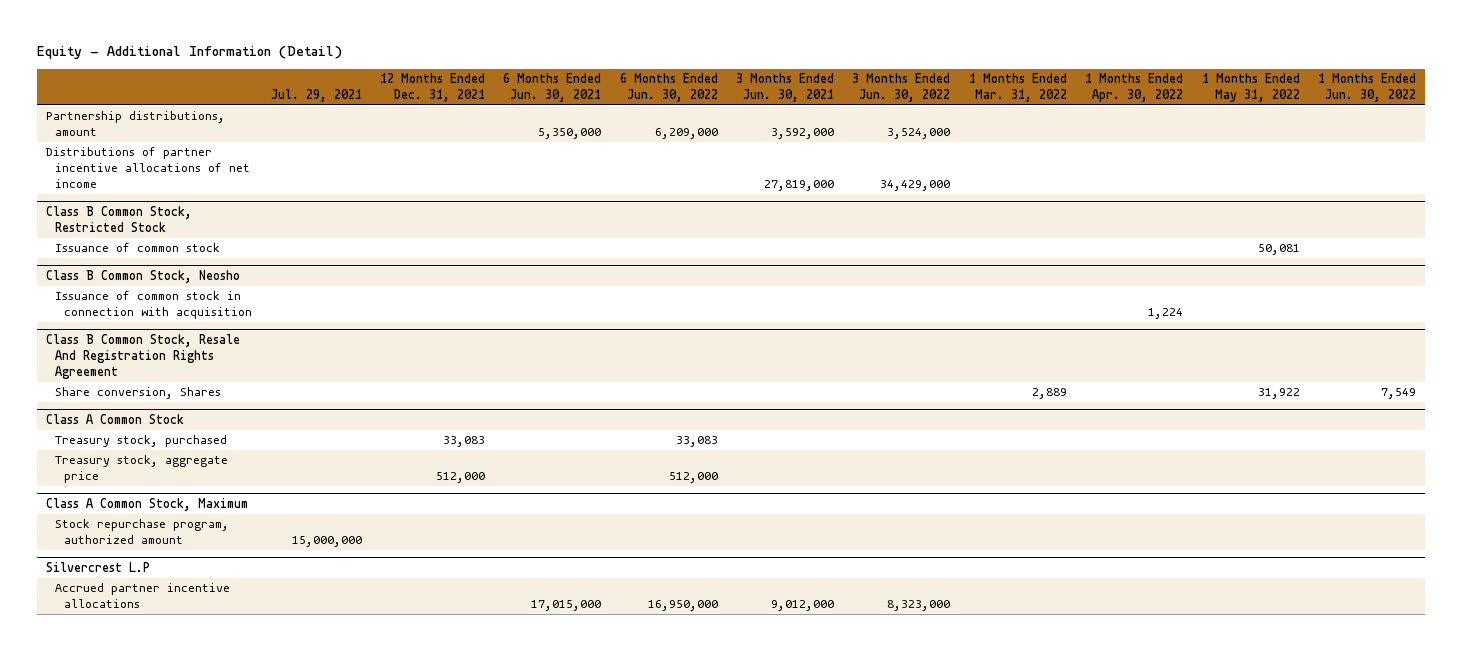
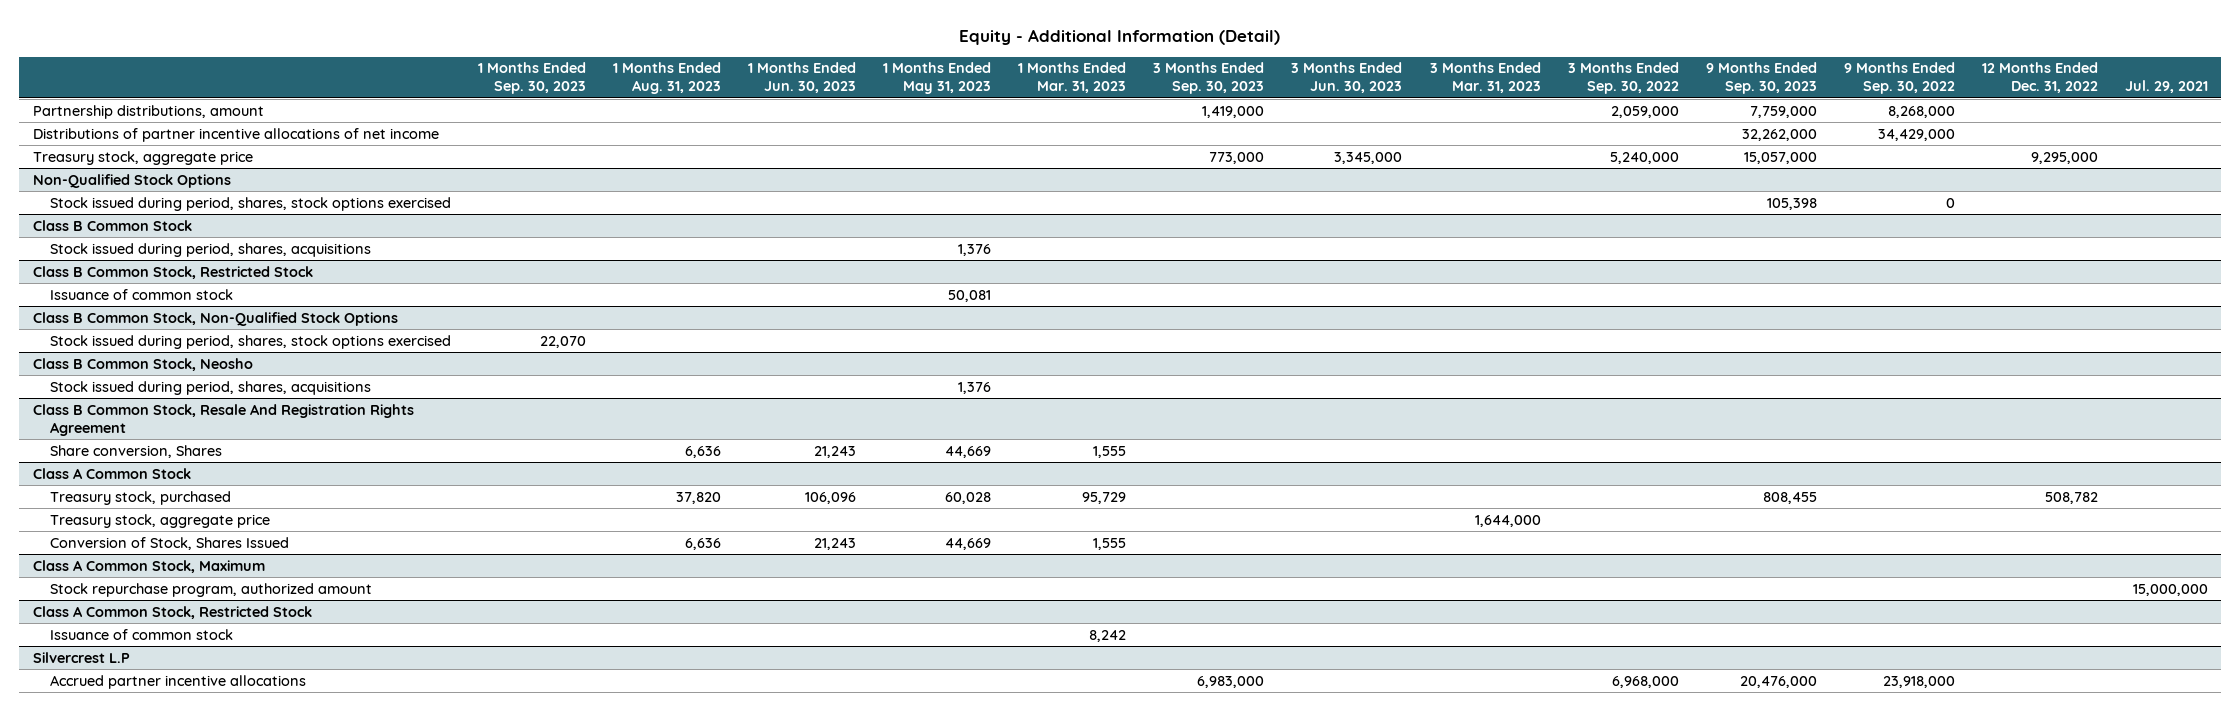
- | Jul. 29, 2021 | 12 Months Ended Dec. 31, 2021 | 6 Months Ended Jun. 30, 2021 | 6 Months Ended Jun. 30, 2022 | 3 Months Ended Jun. 30, 2021 | 3 Months Ended Jun. 30, 2022 | 1 Months Ended Mar. 31, 2022 | 1 Months Ended Apr. 30, 2022 | 1 Months Ended May 31, 2022 | 1 Months Ended Jun. 30, 2022
+ | 1 Months Ended Sep. 30, 2023 | 1 Months Ended Aug. 31, 2023 | 1 Months Ended Jun. 30, 2023 | 1 Months Ended May 31, 2023 | 1 Months Ended Mar. 31, 2023 | 3 Months Ended Sep. 30, 2023 | 3 Months Ended Jun. 30, 2023 | 3 Months Ended Mar. 31, 2023 | 3 Months Ended Sep. 30, 2022 | 9 Months Ended Sep. 30, 2023 | 9 Months Ended Sep. 30, 2022 | 12 Months Ended Dec. 31, 2022 | Jul. 29, 2021
+ Treasury stock, aggregate price | | | | | | 773,000 | 3,345,000 | | 5,240,000 | 15,057,000 | | 9,295,000 |
+ Non-Qualified Stock Options
+ Stock issued during period, shares, stock options exercised | | | | | | | | | | 105,398 | 0 | |
+ Class B Common Stock
+ Stock issued during period, shares, acquisitions | | | | 1,376 | | | | | | | | |
+ Class B Common Stock, Non-Qualified Stock Options
+ Stock issued during period, shares, stock options exercised | 22,070 | | | | | | | | | | | |
@ Class B Common Stock, Neosho
- Issuance of common stock in connection with acquisition | | | | | | | | 1,224 | |
+ Stock issued during period, shares, acquisitions | | | | 1,376 | | | | | | | | |
@ Class A Common Stock
+ Conversion of Stock, Shares Issued | | 6,636 | 21,243 | 44,669 | 1,555 | | | | | | | |
+ Class A Common Stock, Restricted Stock
+ Issuance of common stock | | | | | 8,242 | | | | | | | |

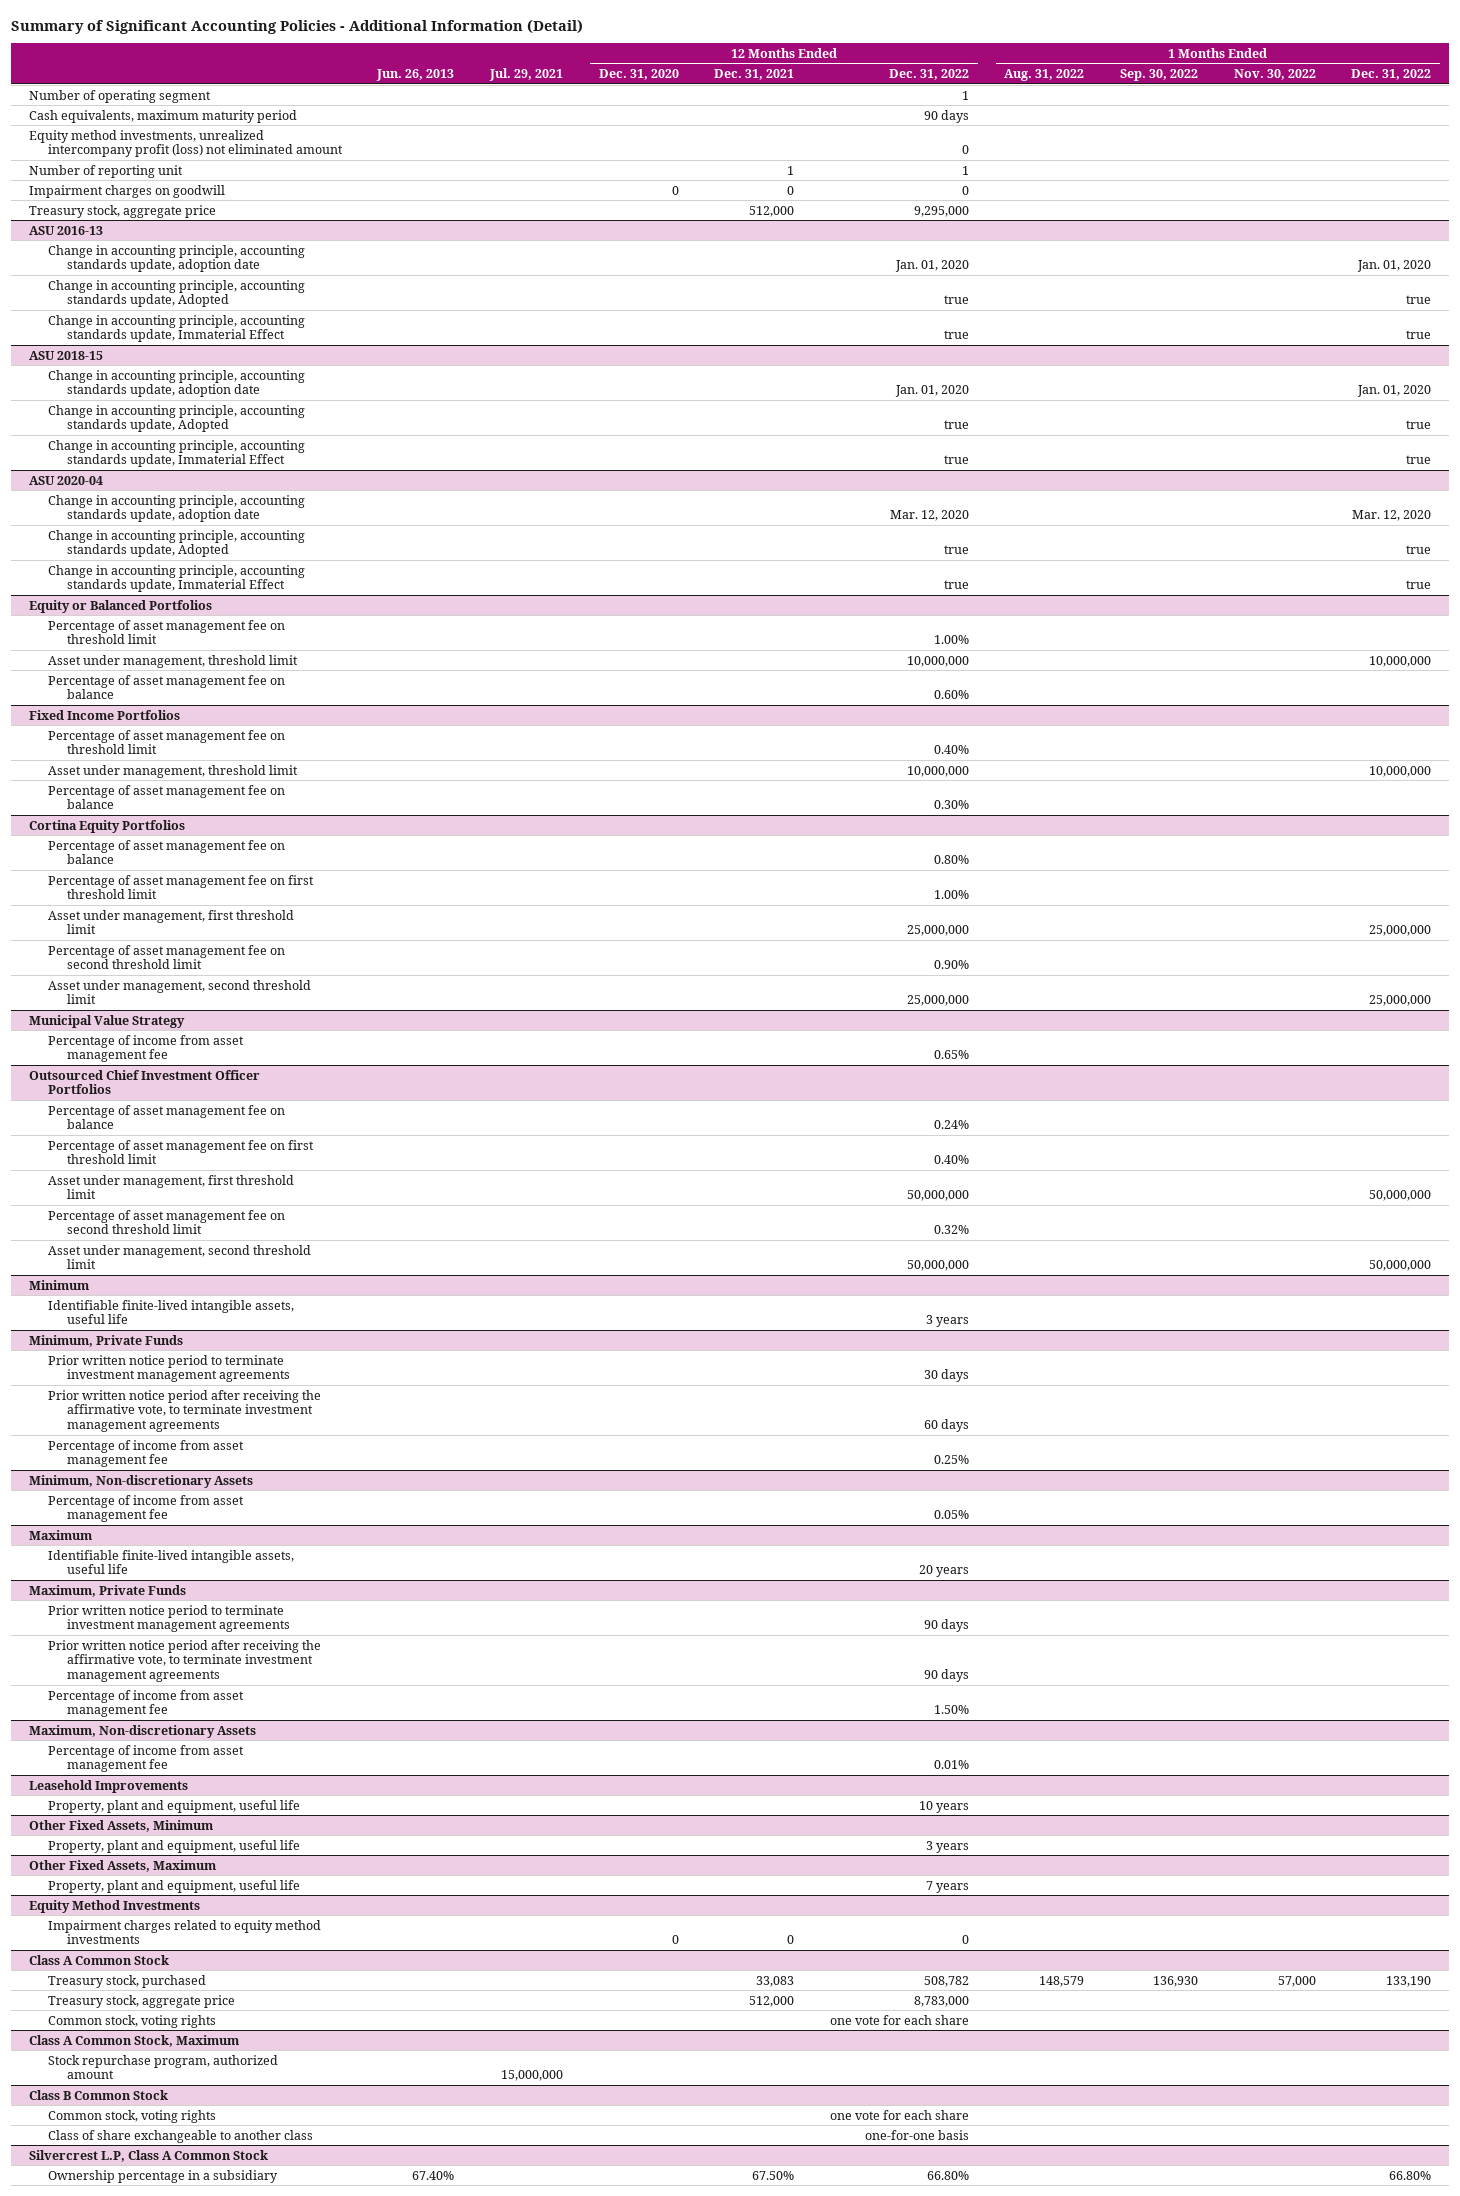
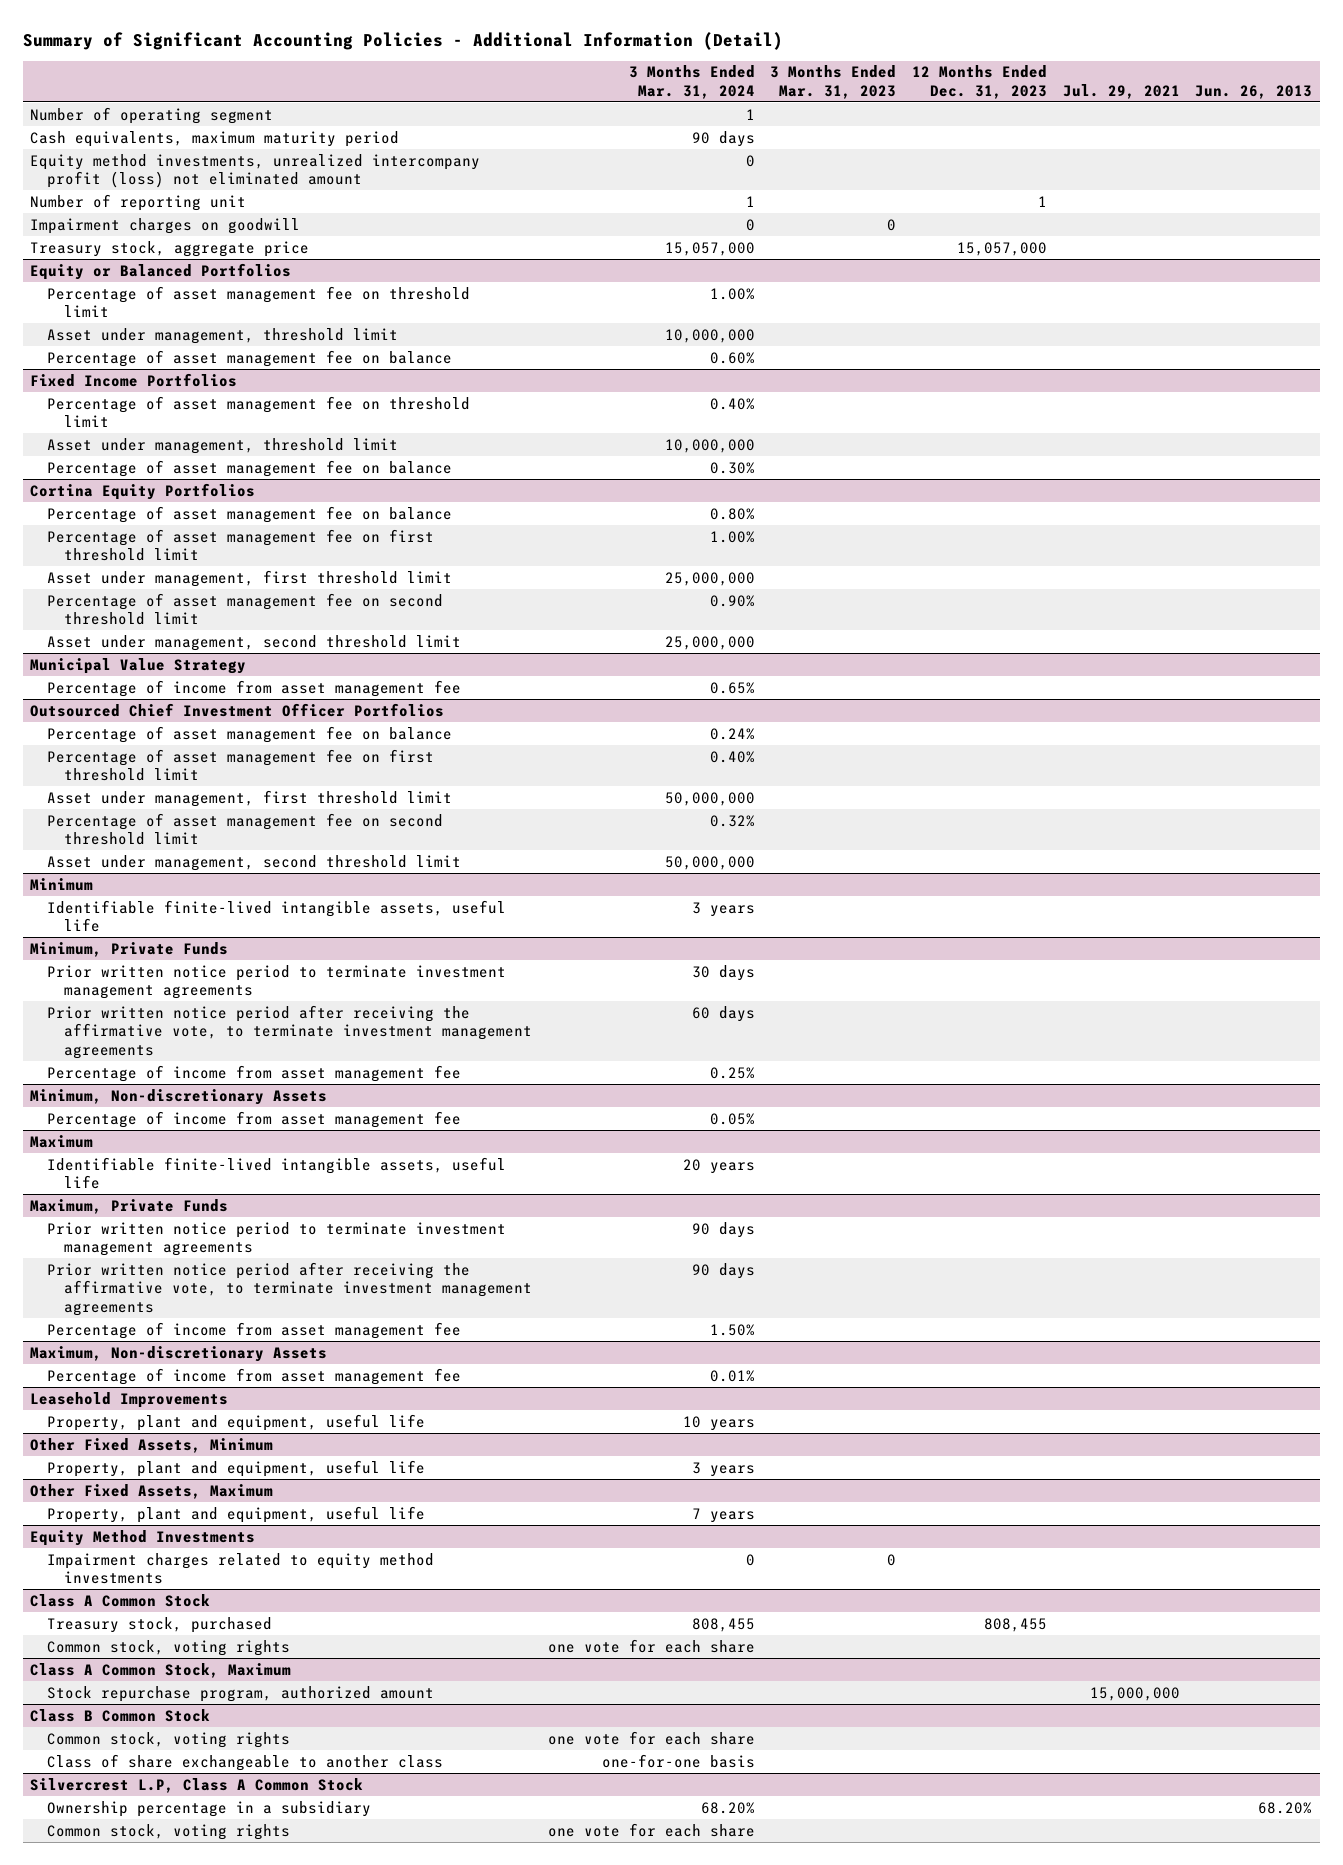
- | Jun. 26, 2013 | Jul. 29, 2021 | 12 Months Ended Dec. 31, 2020 | 12 Months Ended Dec. 31, 2021 | 12 Months Ended Dec. 31, 2022 | 1 Months Ended Aug. 31, 2022 | 1 Months Ended Sep. 30, 2022 | 1 Months Ended Nov. 30, 2022 | 1 Months Ended Dec. 31, 2022
+ | 3 Months Ended Mar. 31, 2024 | 3 Months Ended Mar. 31, 2023 | 12 Months Ended Dec. 31, 2023 | Jul. 29, 2021 | Jun. 26, 2013
- ASU 2016-13
- Change in accounting principle, accounting standards update, adoption date | | | | | Jan. 01, 2020 | | | | Jan. 01, 2020
- Change in accounting principle, accounting standards update, Adopted | | | | | true | | | | true
- Change in accounting principle, accounting standards update, Immaterial Effect | | | | | true | | | | true
- ASU 2018-15
- Change in accounting principle, accounting standards update, adoption date | | | | | Jan. 01, 2020 | | | | Jan. 01, 2020
- Change in accounting principle, accounting standards update, Adopted | | | | | true | | | | true
- Change in accounting principle, accounting standards update, Immaterial Effect | | | | | true | | | | true
- ASU 2020-04
- Change in accounting principle, accounting standards update, adoption date | | | | | Mar. 12, 2020 | | | | Mar. 12, 2020
- Change in accounting principle, accounting standards update, Adopted | | | | | true | | | | true
- Change in accounting principle, accounting standards update, Immaterial Effect | | | | | true | | | | true
@ Class A Common Stock
- Treasury stock, aggregate price | | | | 512,000 | 8,783,000 | | | |
@ Silvercrest L.P, Class A Common Stock
- Ownership percentage in a subsidiary | 67.40% | | | 67.50% | 66.80% | | | | 66.80%
+ Ownership percentage in a subsidiary | 68.20% | | | | 68.20%
+ Common stock, voting rights | one vote for each share | | | |

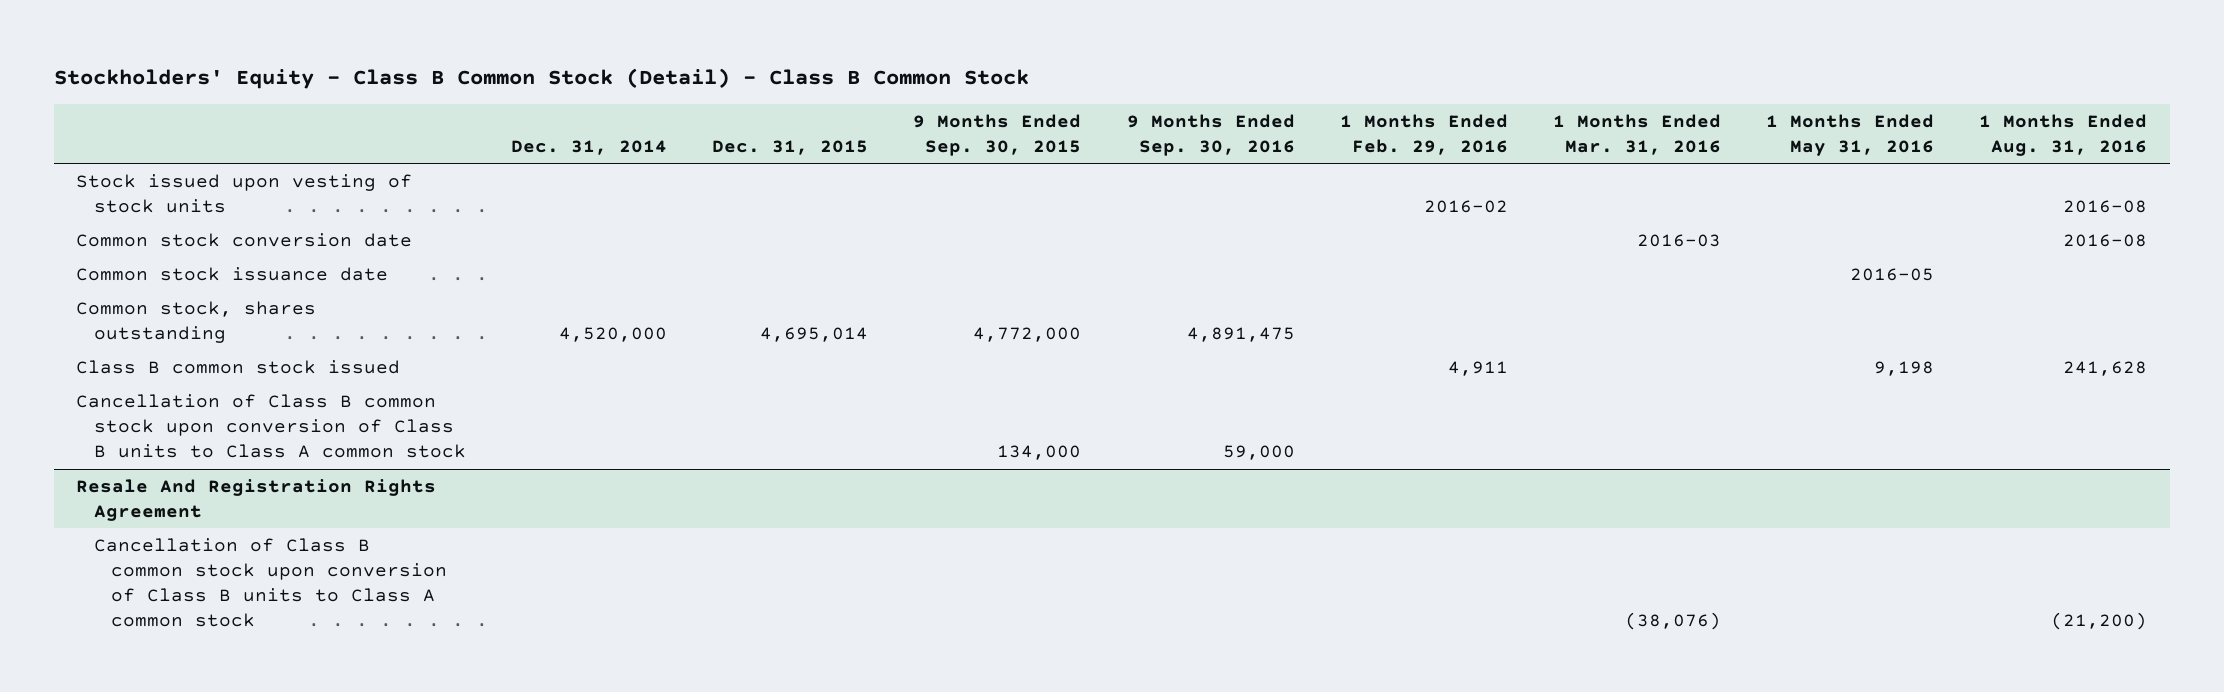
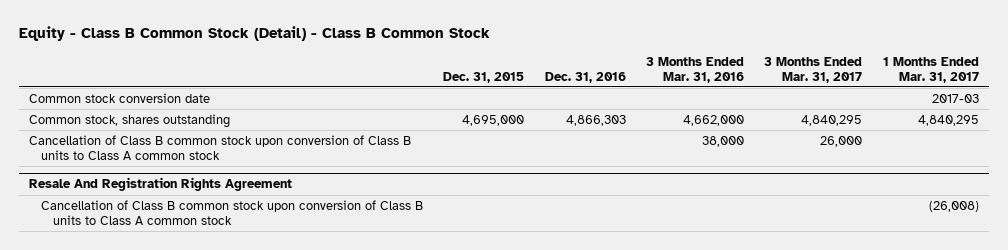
- Stockholders' Equity - Class B Common Stock (Detail) - Class B Common Stock
+ Equity - Class B Common Stock (Detail) - Class B Common Stock
- | Dec. 31, 2014 | Dec. 31, 2015 | 9 Months Ended Sep. 30, 2015 | 9 Months Ended Sep. 30, 2016 | 1 Months Ended Feb. 29, 2016 | 1 Months Ended Mar. 31, 2016 | 1 Months Ended May 31, 2016 | 1 Months Ended Aug. 31, 2016
+ | Dec. 31, 2015 | Dec. 31, 2016 | 3 Months Ended Mar. 31, 2016 | 3 Months Ended Mar. 31, 2017 | 1 Months Ended Mar. 31, 2017
- Stock issued upon vesting of stock units | | | | | 2016-02 | | | 2016-08
- Common stock issuance date | | | | | | | 2016-05 |
- Common stock, shares outstanding | 4,520,000 | 4,695,014 | 4,772,000 | 4,891,475 | | | |
- Class B common stock issued | | | | | 4,911 | | 9,198 | 241,628
+ Common stock, shares outstanding | 4,695,000 | 4,866,303 | 4,662,000 | 4,840,295 | 4,840,295

